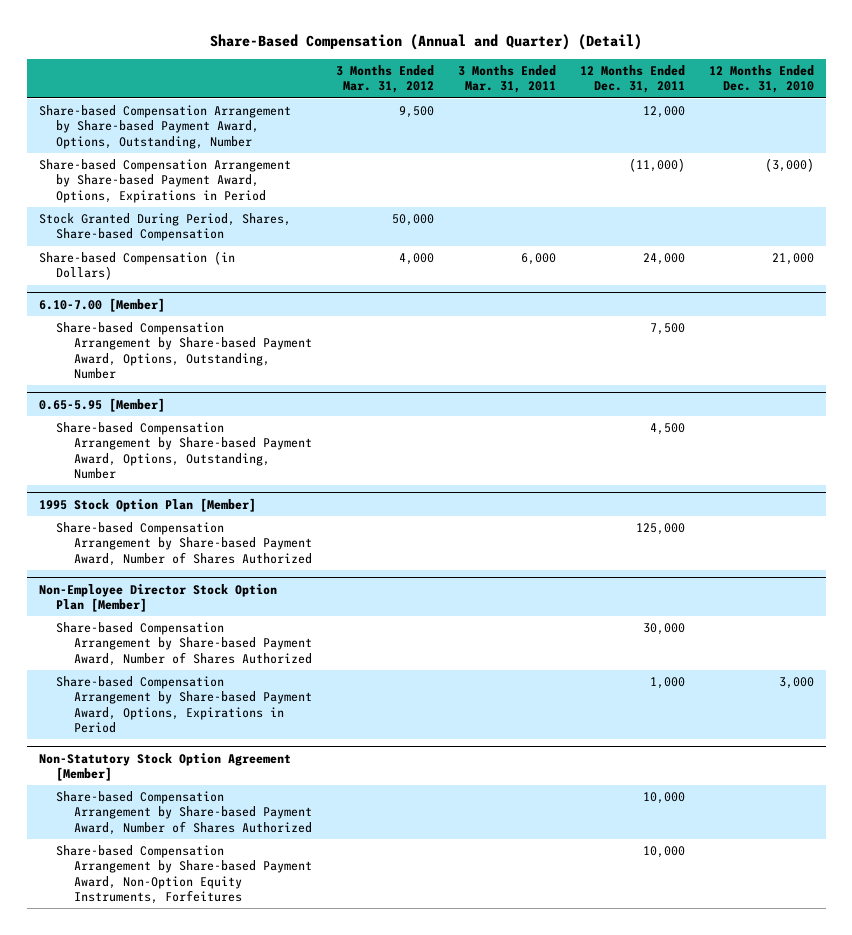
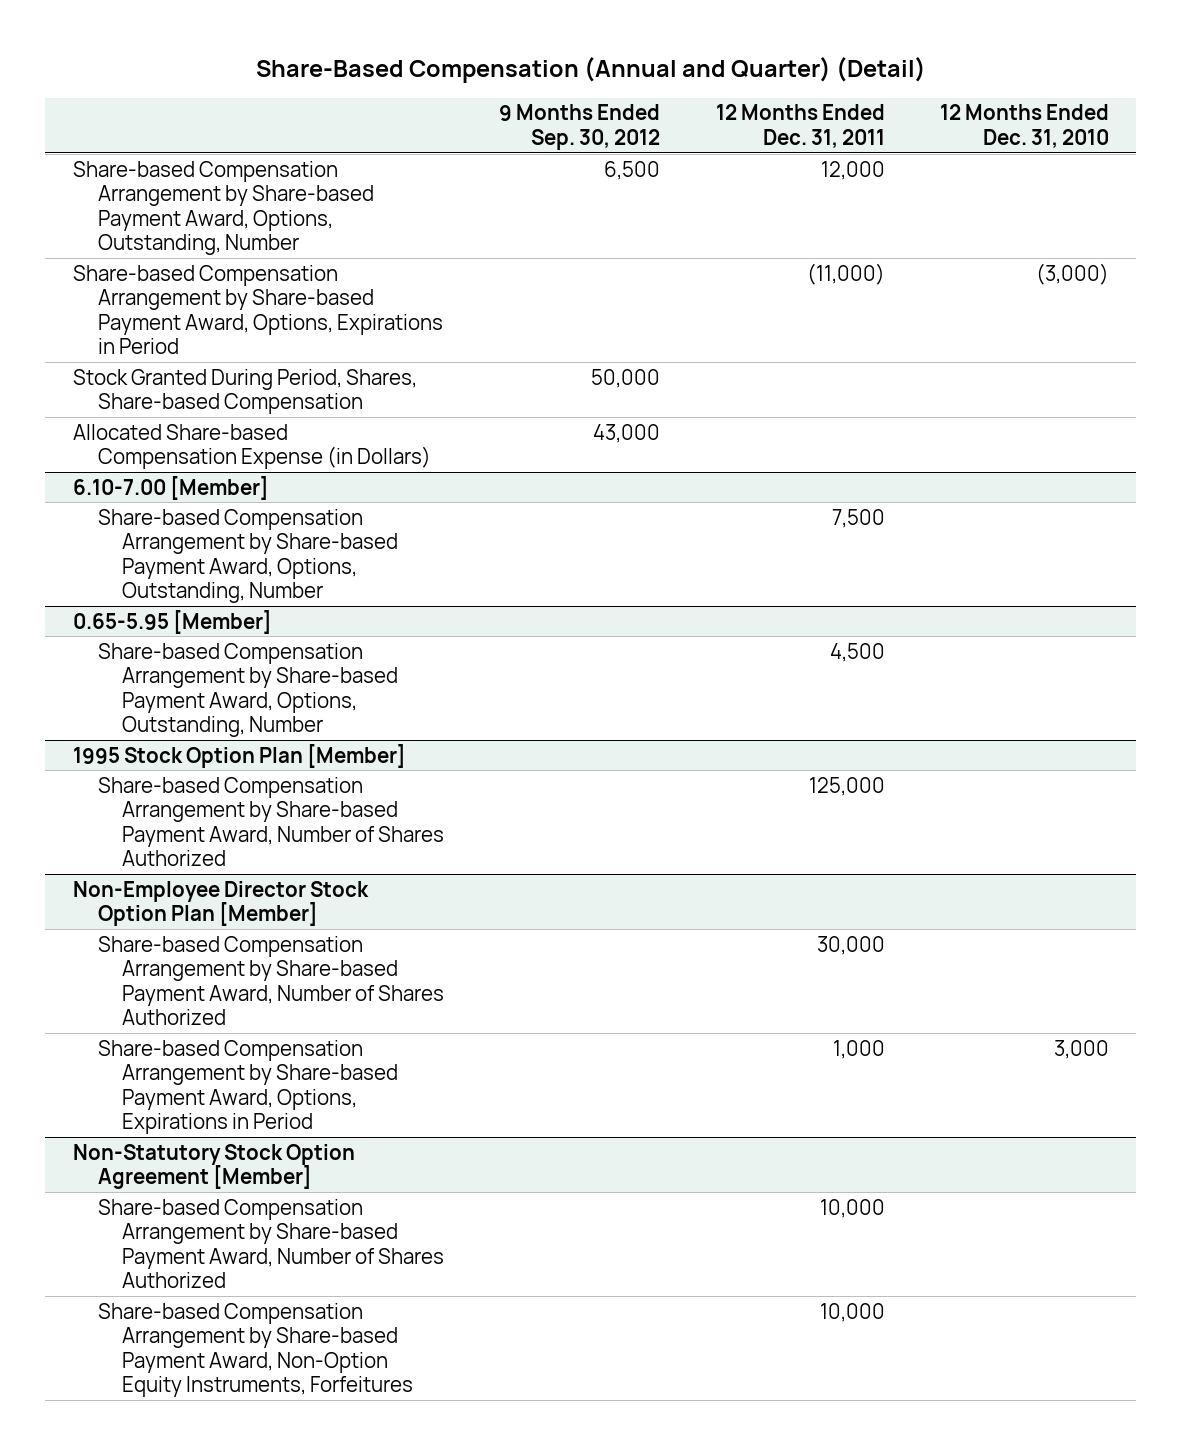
- | 3 Months Ended Mar. 31, 2012 | 3 Months Ended Mar. 31, 2011 | 12 Months Ended Dec. 31, 2011 | 12 Months Ended Dec. 31, 2010
+ | 9 Months Ended Sep. 30, 2012 | 12 Months Ended Dec. 31, 2011 | 12 Months Ended Dec. 31, 2010
- Share-based Compensation (in Dollars) | 4,000 | 6,000 | 24,000 | 21,000
+ Allocated Share-based Compensation Expense (in Dollars) | 43,000 | |

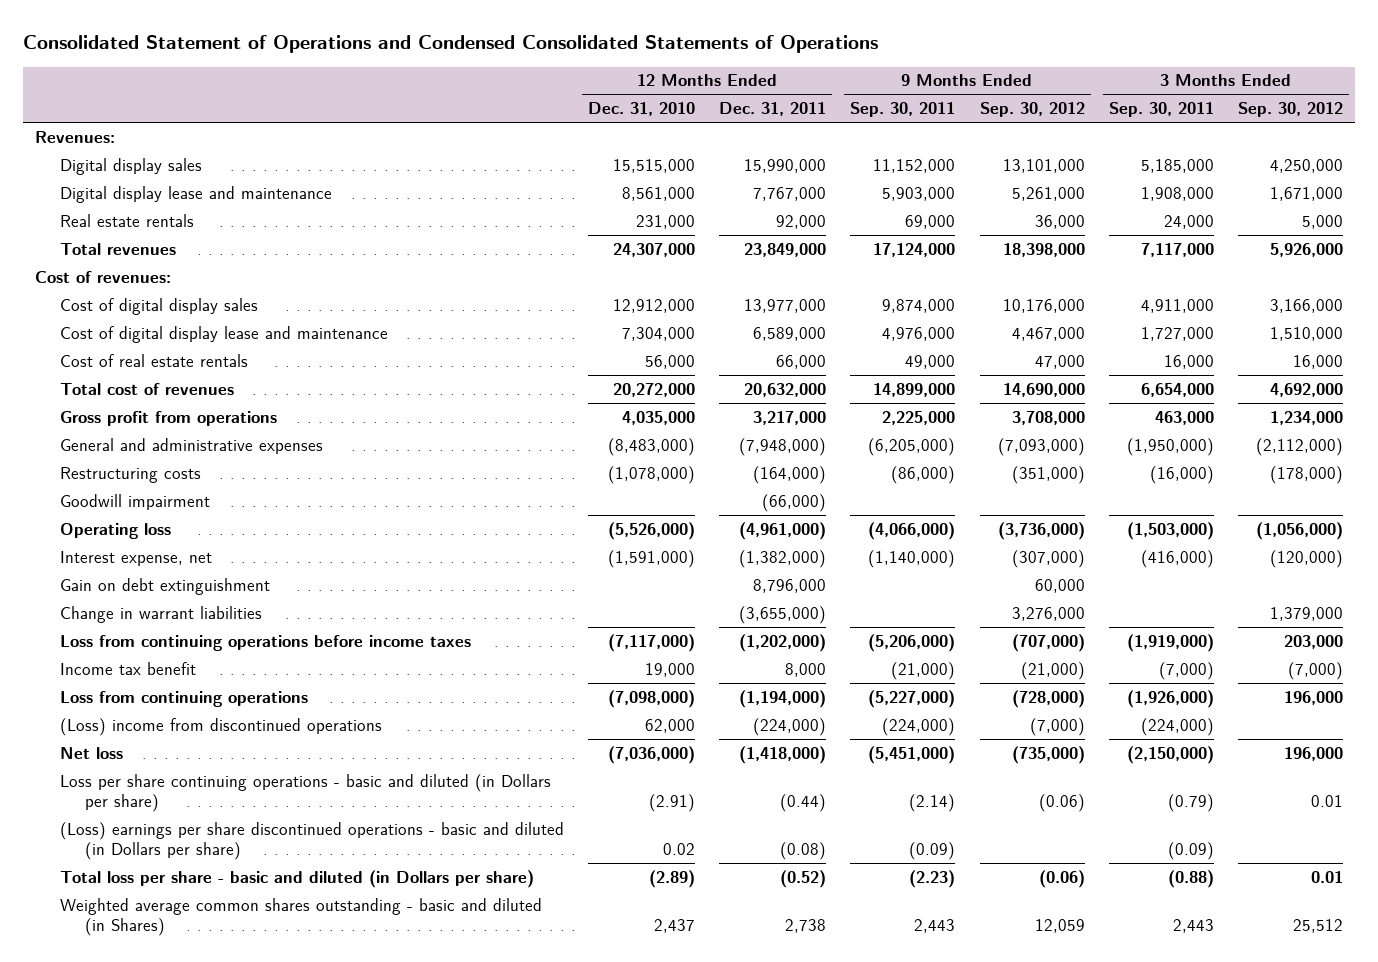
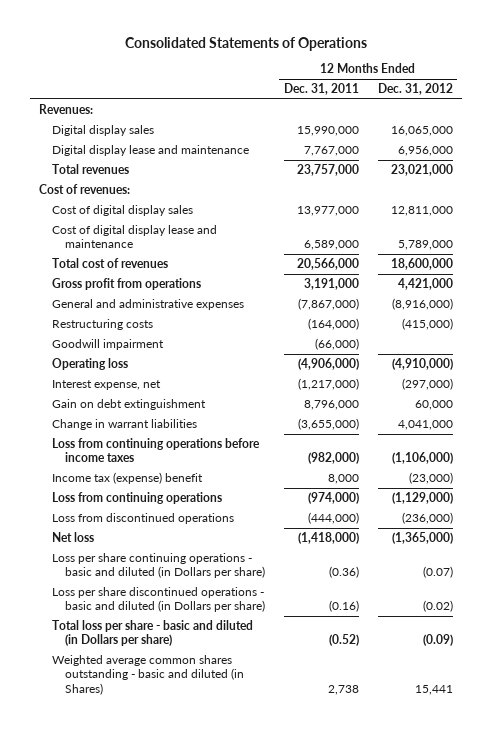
- Consolidated Statement of Operations and Condensed Consolidated Statements of Operations
+ Consolidated Statements of Operations
- | 12 Months Ended Dec. 31, 2010 | 12 Months Ended Dec. 31, 2011 | 9 Months Ended Sep. 30, 2011 | 9 Months Ended Sep. 30, 2012 | 3 Months Ended Sep. 30, 2011 | 3 Months Ended Sep. 30, 2012
+ | 12 Months Ended Dec. 31, 2011 | 12 Months Ended Dec. 31, 2012
- Real estate rentals | 231,000 | 92,000 | 69,000 | 36,000 | 24,000 | 5,000
- Total revenues | 24,307,000 | 23,849,000 | 17,124,000 | 18,398,000 | 7,117,000 | 5,926,000
+ Total revenues | 23,757,000 | 23,021,000
- Cost of real estate rentals | 56,000 | 66,000 | 49,000 | 47,000 | 16,000 | 16,000
- Total cost of revenues | 20,272,000 | 20,632,000 | 14,899,000 | 14,690,000 | 6,654,000 | 4,692,000
- Gross profit from operations | 4,035,000 | 3,217,000 | 2,225,000 | 3,708,000 | 463,000 | 1,234,000
- General and administrative expenses | (8,483,000) | (7,948,000) | (6,205,000) | (7,093,000) | (1,950,000) | (2,112,000)
+ Total cost of revenues | 20,566,000 | 18,600,000
+ Gross profit from operations | 3,191,000 | 4,421,000
+ General and administrative expenses | (7,867,000) | (8,916,000)
- Operating loss | (5,526,000) | (4,961,000) | (4,066,000) | (3,736,000) | (1,503,000) | (1,056,000)
- Interest expense, net | (1,591,000) | (1,382,000) | (1,140,000) | (307,000) | (416,000) | (120,000)
+ Operating loss | (4,906,000) | (4,910,000)
+ Interest expense, net | (1,217,000) | (297,000)
- Loss from continuing operations before income taxes | (7,117,000) | (1,202,000) | (5,206,000) | (707,000) | (1,919,000) | 203,000
- Income tax benefit | 19,000 | 8,000 | (21,000) | (21,000) | (7,000) | (7,000)
- Loss from continuing operations | (7,098,000) | (1,194,000) | (5,227,000) | (728,000) | (1,926,000) | 196,000
- (Loss) income from discontinued operations | 62,000 | (224,000) | (224,000) | (7,000) | (224,000) |
+ Loss from continuing operations before income taxes | (982,000) | (1,106,000)
+ Income tax (expense) benefit | 8,000 | (23,000)
+ Loss from continuing operations | (974,000) | (1,129,000)
+ Loss from discontinued operations | (444,000) | (236,000)
- Loss per share continuing operations - basic and diluted (in Dollars per share) | (2.91) | (0.44) | (2.14) | (0.06) | (0.79) | 0.01
- (Loss) earnings per share discontinued operations - basic and diluted (in Dollars per share) | 0.02 | (0.08) | (0.09) | | (0.09) |
+ Loss per share continuing operations - basic and diluted (in Dollars per share) | (0.36) | (0.07)
+ Loss per share discontinued operations - basic and diluted (in Dollars per share) | (0.16) | (0.02)

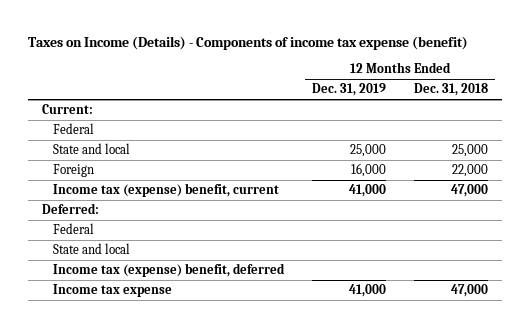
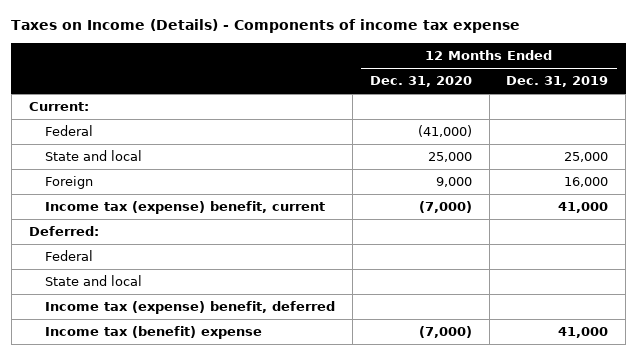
- Taxes on Income (Details) - Components of income tax expense (benefit)
+ Taxes on Income (Details) - Components of income tax expense
- | 12 Months Ended Dec. 31, 2019 | 12 Months Ended Dec. 31, 2018
+ | 12 Months Ended Dec. 31, 2020 | 12 Months Ended Dec. 31, 2019
- Income tax expense | 41,000 | 47,000
+ Income tax (benefit) expense | (7,000) | 41,000

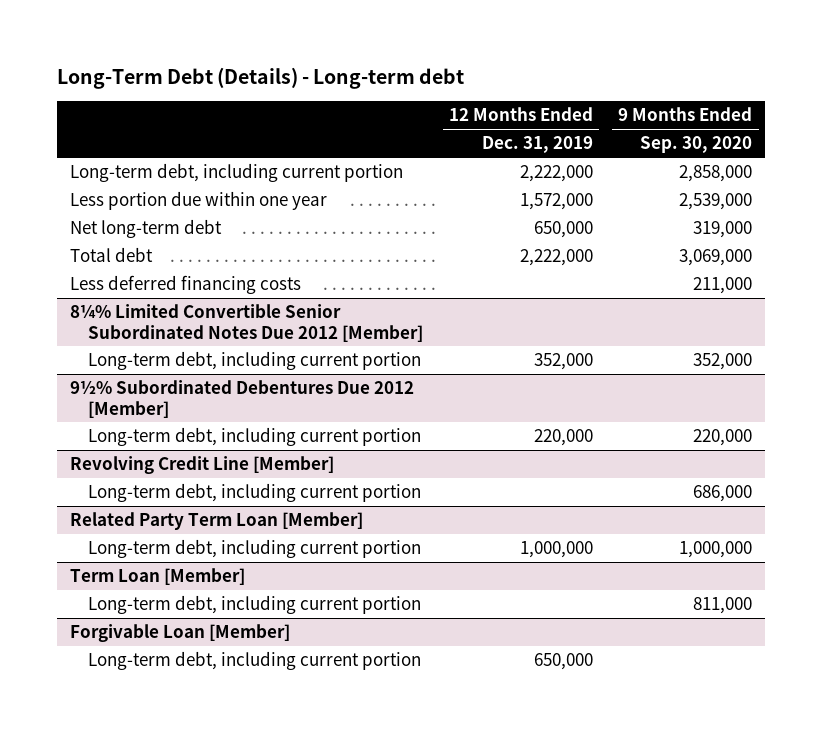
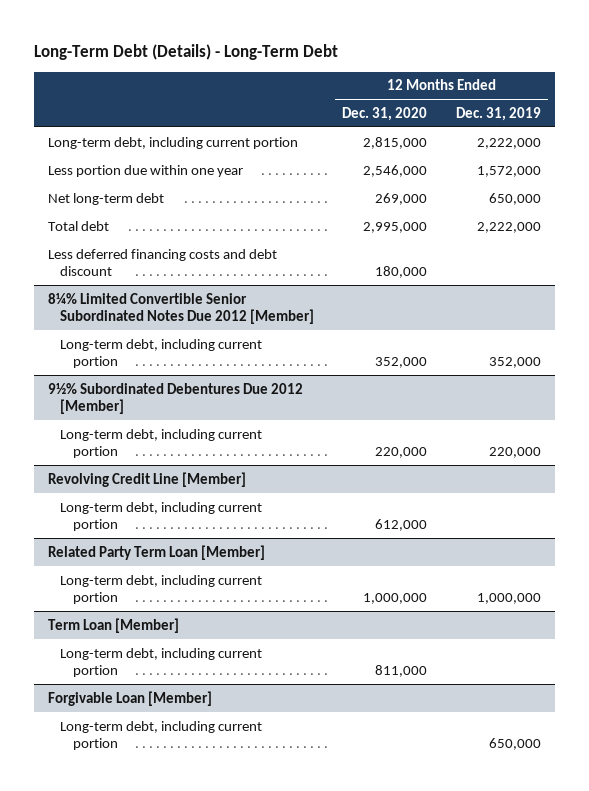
- Long-Term Debt (Details) - Long-term debt
+ Long-Term Debt (Details) - Long-Term Debt
- | 12 Months Ended Dec. 31, 2019 | 9 Months Ended Sep. 30, 2020
+ | 12 Months Ended Dec. 31, 2020 | 12 Months Ended Dec. 31, 2019
- Less deferred financing costs | | 211,000
+ Less deferred financing costs and debt discount | 180,000 |

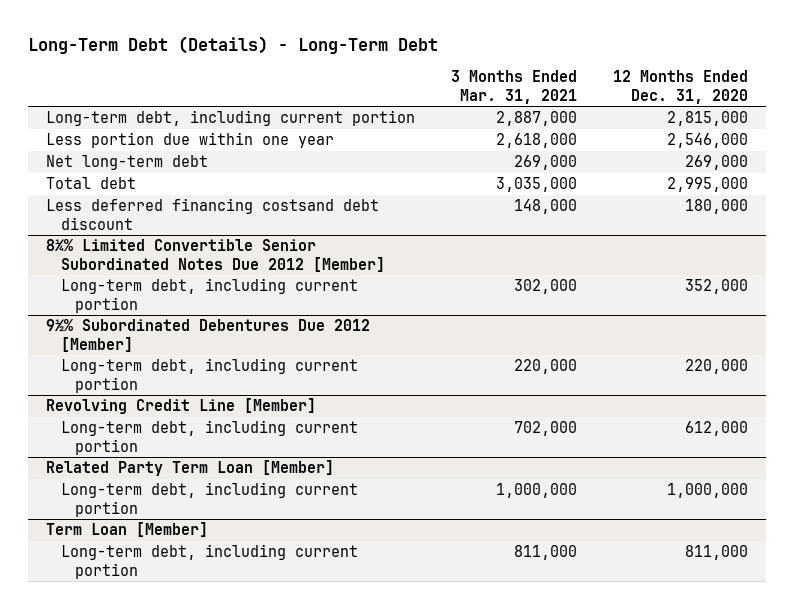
- | 12 Months Ended Dec. 31, 2020 | 12 Months Ended Dec. 31, 2019
+ | 3 Months Ended Mar. 31, 2021 | 12 Months Ended Dec. 31, 2020
- Less deferred financing costs and debt discount | 180,000 |
+ Less deferred financing costsand debt discount | 148,000 | 180,000
- Forgivable Loan [Member]
- Long-term debt, including current portion | | 650,000

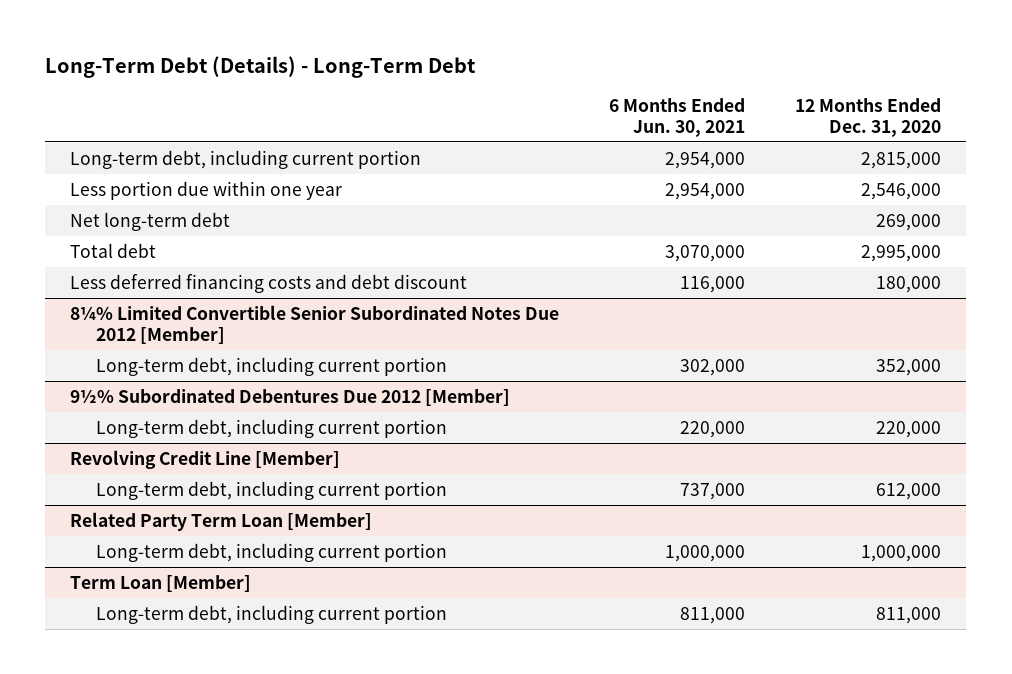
- | 3 Months Ended Mar. 31, 2021 | 12 Months Ended Dec. 31, 2020
+ | 6 Months Ended Jun. 30, 2021 | 12 Months Ended Dec. 31, 2020
- Less deferred financing costsand debt discount | 148,000 | 180,000
+ Less deferred financing costs and debt discount | 116,000 | 180,000

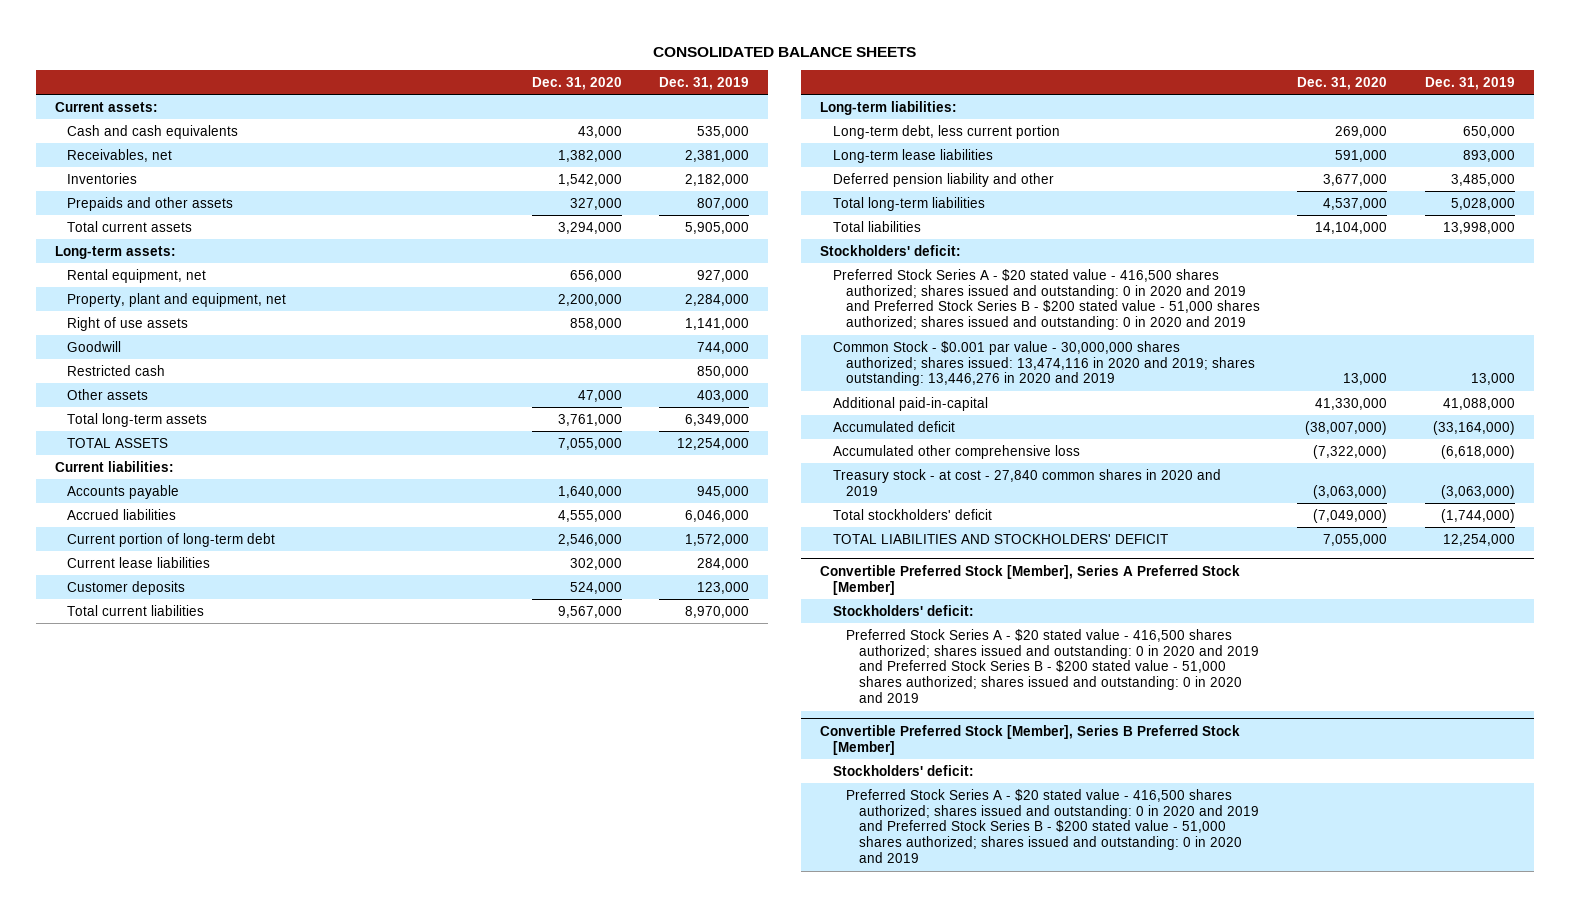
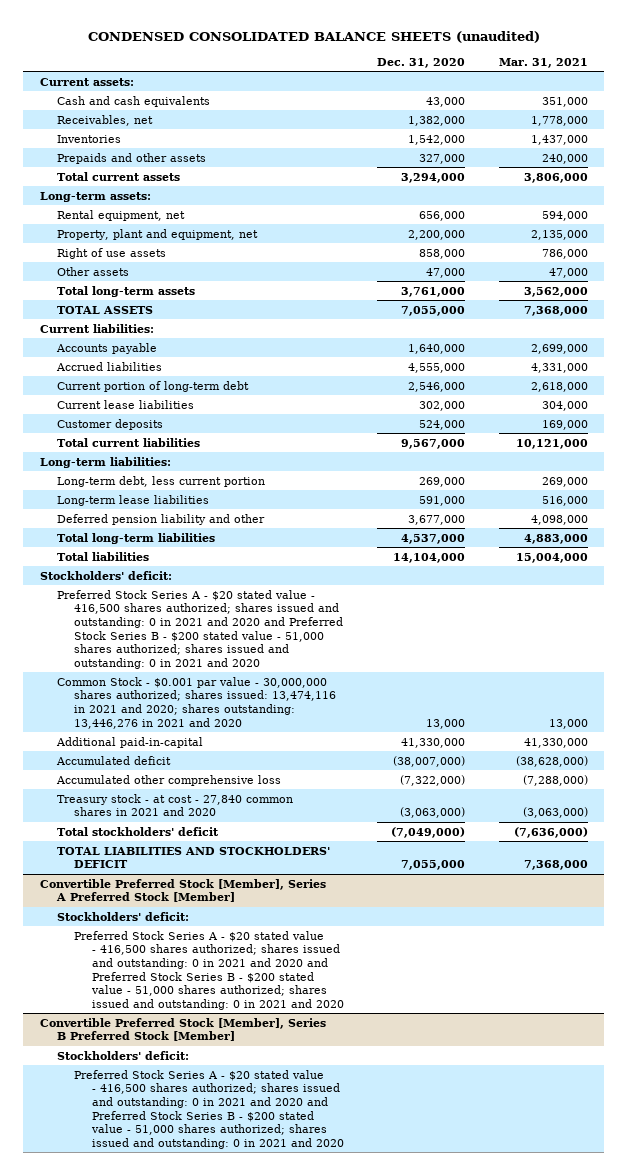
- CONSOLIDATED BALANCE SHEETS
+ CONDENSED CONSOLIDATED BALANCE SHEETS (unaudited)
- | Dec. 31, 2020 | Dec. 31, 2019
+ | Dec. 31, 2020 | Mar. 31, 2021
- Goodwill | | 744,000
- Restricted cash | | 850,000
- Preferred Stock Series A - $20 stated value - 416,500 shares authorized; shares issued and outstanding: 0 in 2020 and 2019 and Preferred Stock Series B - $200 stated value - 51,000 shares authorized; shares issued and outstanding: 0 in 2020 and 2019
- Common Stock - $0.001 par value - 30,000,000 shares authorized; shares issued: 13,474,116 in 2020 and 2019; shares outstanding: 13,446,276 in 2020 and 2019 | 13,000 | 13,000
+ Preferred Stock Series A - $20 stated value - 416,500 shares authorized; shares issued and outstanding: 0 in 2021 and 2020 and Preferred Stock Series B - $200 stated value - 51,000 shares authorized; shares issued and outstanding: 0 in 2021 and 2020
+ Common Stock - $0.001 par value - 30,000,000 shares authorized; shares issued: 13,474,116 in 2021 and 2020; shares outstanding: 13,446,276 in 2021 and 2020 | 13,000 | 13,000
- Treasury stock - at cost - 27,840 common shares in 2020 and 2019 | (3,063,000) | (3,063,000)
+ Treasury stock - at cost - 27,840 common shares in 2021 and 2020 | (3,063,000) | (3,063,000)
@ Convertible Preferred Stock [Member], Series A Preferred Stock [Member]
- Preferred Stock Series A - $20 stated value - 416,500 shares authorized; shares issued and outstanding: 0 in 2020 and 2019 and Preferred Stock Series B - $200 stated value - 51,000 shares authorized; shares issued and outstanding: 0 in 2020 and 2019
+ Preferred Stock Series A - $20 stated value - 416,500 shares authorized; shares issued and outstanding: 0 in 2021 and 2020 and Preferred Stock Series B - $200 stated value - 51,000 shares authorized; shares issued and outstanding: 0 in 2021 and 2020
@ Convertible Preferred Stock [Member], Series B Preferred Stock [Member]
- Preferred Stock Series A - $20 stated value - 416,500 shares authorized; shares issued and outstanding: 0 in 2020 and 2019 and Preferred Stock Series B - $200 stated value - 51,000 shares authorized; shares issued and outstanding: 0 in 2020 and 2019
+ Preferred Stock Series A - $20 stated value - 416,500 shares authorized; shares issued and outstanding: 0 in 2021 and 2020 and Preferred Stock Series B - $200 stated value - 51,000 shares authorized; shares issued and outstanding: 0 in 2021 and 2020

